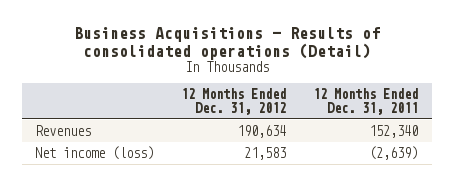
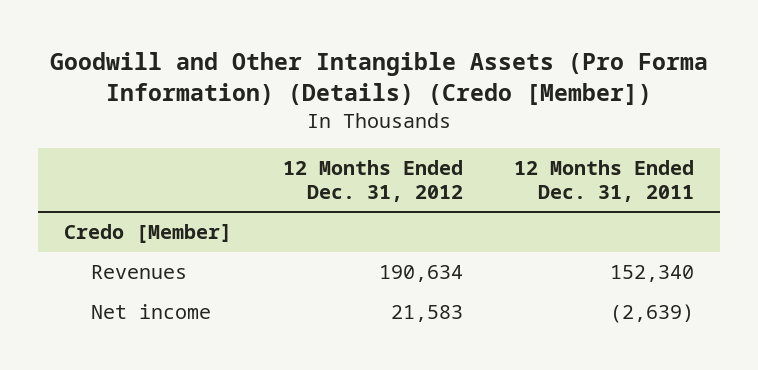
- Business Acquisitions - Results of consolidated operations (Detail)
+ Goodwill and Other Intangible Assets (Pro Forma Information) (Details) (Credo [Member])
+ Credo [Member]
- Net income (loss) | 21,583 | (2,639)
+ Net income | 21,583 | (2,639)

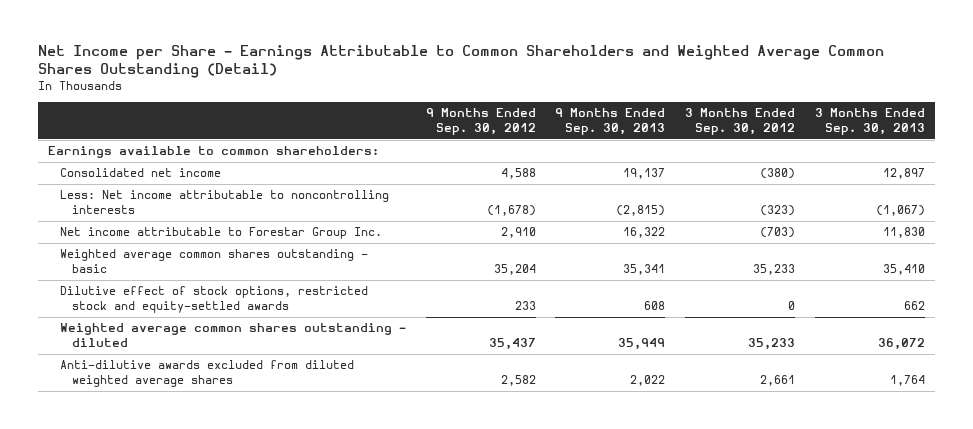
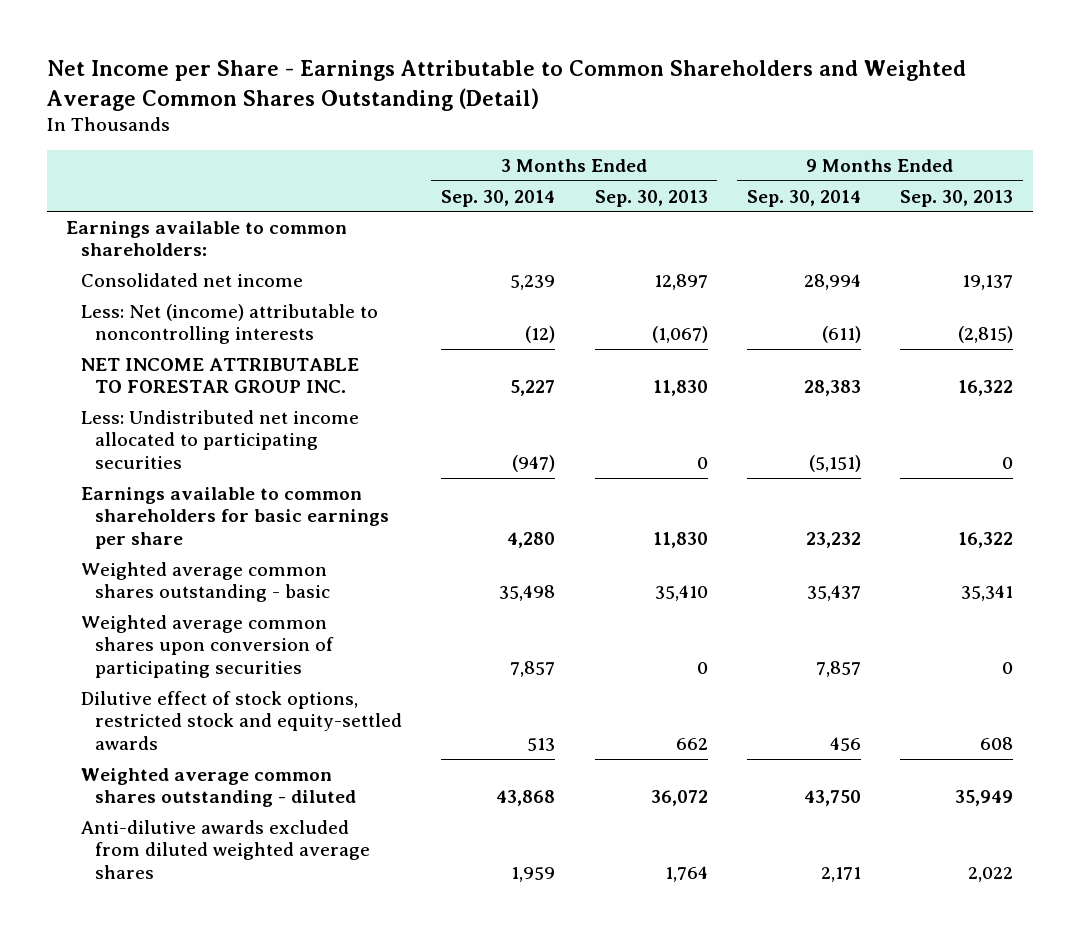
- | 9 Months Ended Sep. 30, 2012 | 9 Months Ended Sep. 30, 2013 | 3 Months Ended Sep. 30, 2012 | 3 Months Ended Sep. 30, 2013
+ | 3 Months Ended Sep. 30, 2014 | 3 Months Ended Sep. 30, 2013 | 9 Months Ended Sep. 30, 2014 | 9 Months Ended Sep. 30, 2013
- Less: Net income attributable to noncontrolling interests | (1,678) | (2,815) | (323) | (1,067)
- Net income attributable to Forestar Group Inc. | 2,910 | 16,322 | (703) | 11,830
+ Less: Net (income) attributable to noncontrolling interests | (12) | (1,067) | (611) | (2,815)
+ NET INCOME ATTRIBUTABLE TO FORESTAR GROUP INC. | 5,227 | 11,830 | 28,383 | 16,322
+ Less: Undistributed net income allocated to participating securities | (947) | 0 | (5,151) | 0
+ Earnings available to common shareholders for basic earnings per share | 4,280 | 11,830 | 23,232 | 16,322
+ Weighted average common shares upon conversion of participating securities | 7,857 | 0 | 7,857 | 0

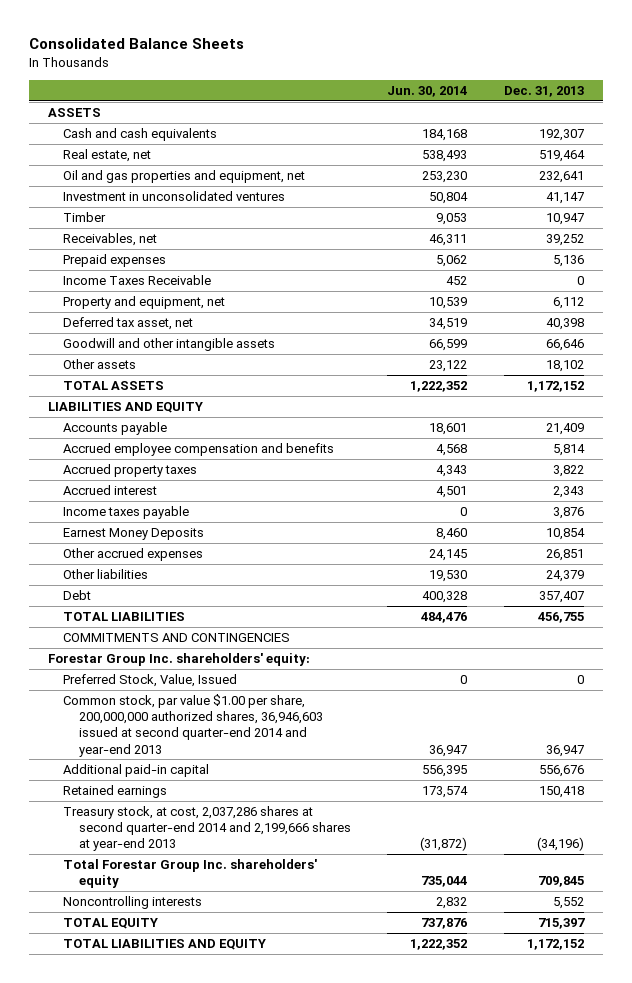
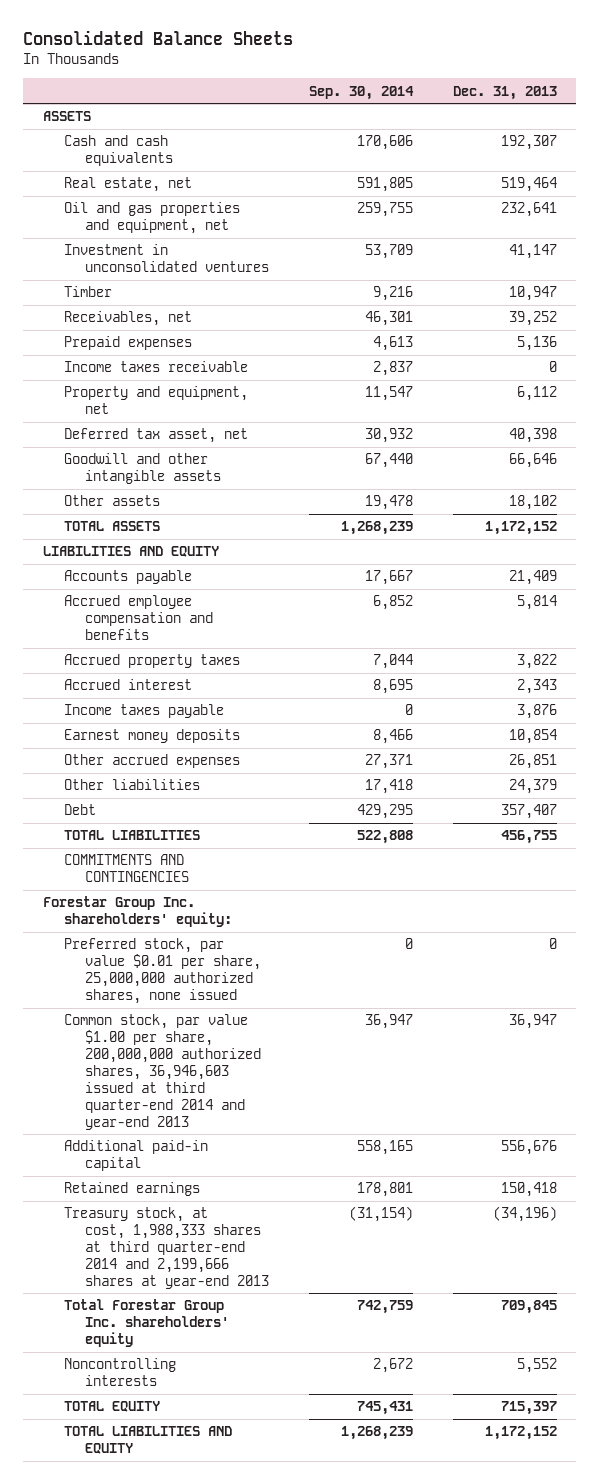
- | Jun. 30, 2014 | Dec. 31, 2013
+ | Sep. 30, 2014 | Dec. 31, 2013
- Income Taxes Receivable | 452 | 0
+ Income taxes receivable | 2,837 | 0
- Earnest Money Deposits | 8,460 | 10,854
+ Earnest money deposits | 8,466 | 10,854
- Preferred Stock, Value, Issued | 0 | 0
- Common stock, par value $1.00 per share, 200,000,000 authorized shares, 36,946,603 issued at second quarter-end 2014 and year-end 2013 | 36,947 | 36,947
+ Preferred stock, par value $0.01 per share, 25,000,000 authorized shares, none issued | 0 | 0
+ Common stock, par value $1.00 per share, 200,000,000 authorized shares, 36,946,603 issued at third quarter-end 2014 and year-end 2013 | 36,947 | 36,947
- Treasury stock, at cost, 2,037,286 shares at second quarter-end 2014 and 2,199,666 shares at year-end 2013 | (31,872) | (34,196)
+ Treasury stock, at cost, 1,988,333 shares at third quarter-end 2014 and 2,199,666 shares at year-end 2013 | (31,154) | (34,196)

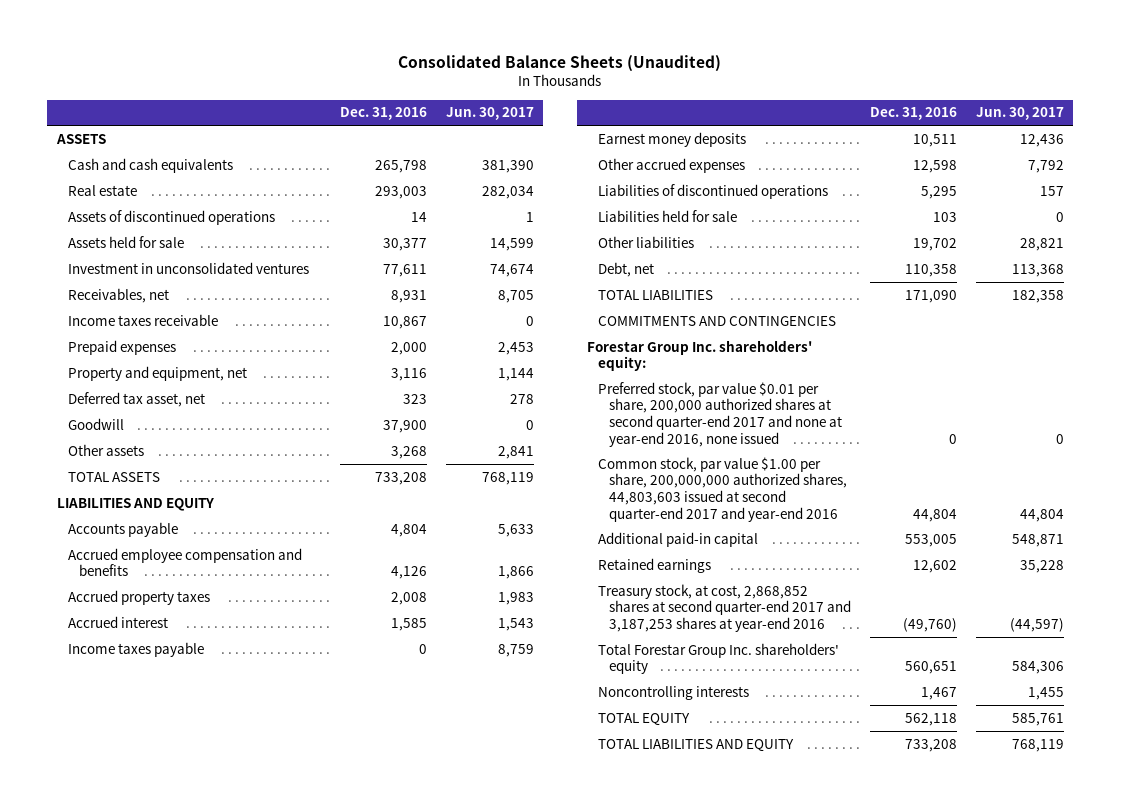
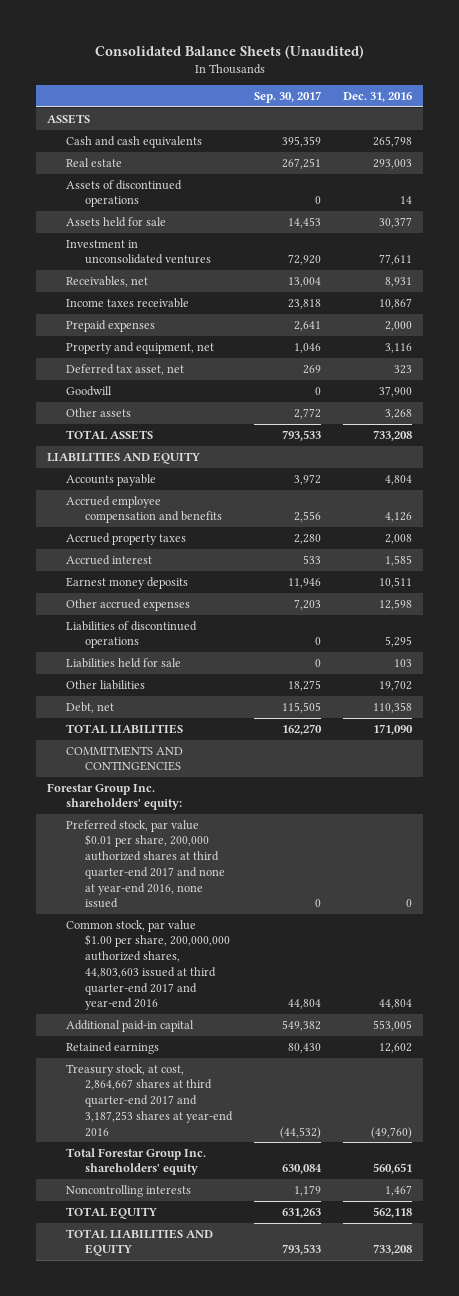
- | Dec. 31, 2016 | Jun. 30, 2017
+ | Sep. 30, 2017 | Dec. 31, 2016
- Income taxes payable | 0 | 8,759
- Preferred stock, par value $0.01 per share, 200,000 authorized shares at second quarter-end 2017 and none at year-end 2016, none issued | 0 | 0
- Common stock, par value $1.00 per share, 200,000,000 authorized shares, 44,803,603 issued at second quarter-end 2017 and year-end 2016 | 44,804 | 44,804
+ Preferred stock, par value $0.01 per share, 200,000 authorized shares at third quarter-end 2017 and none at year-end 2016, none issued | 0 | 0
+ Common stock, par value $1.00 per share, 200,000,000 authorized shares, 44,803,603 issued at third quarter-end 2017 and year-end 2016 | 44,804 | 44,804
- Treasury stock, at cost, 2,868,852 shares at second quarter-end 2017 and 3,187,253 shares at year-end 2016 | (49,760) | (44,597)
+ Treasury stock, at cost, 2,864,667 shares at third quarter-end 2017 and 3,187,253 shares at year-end 2016 | (44,532) | (49,760)

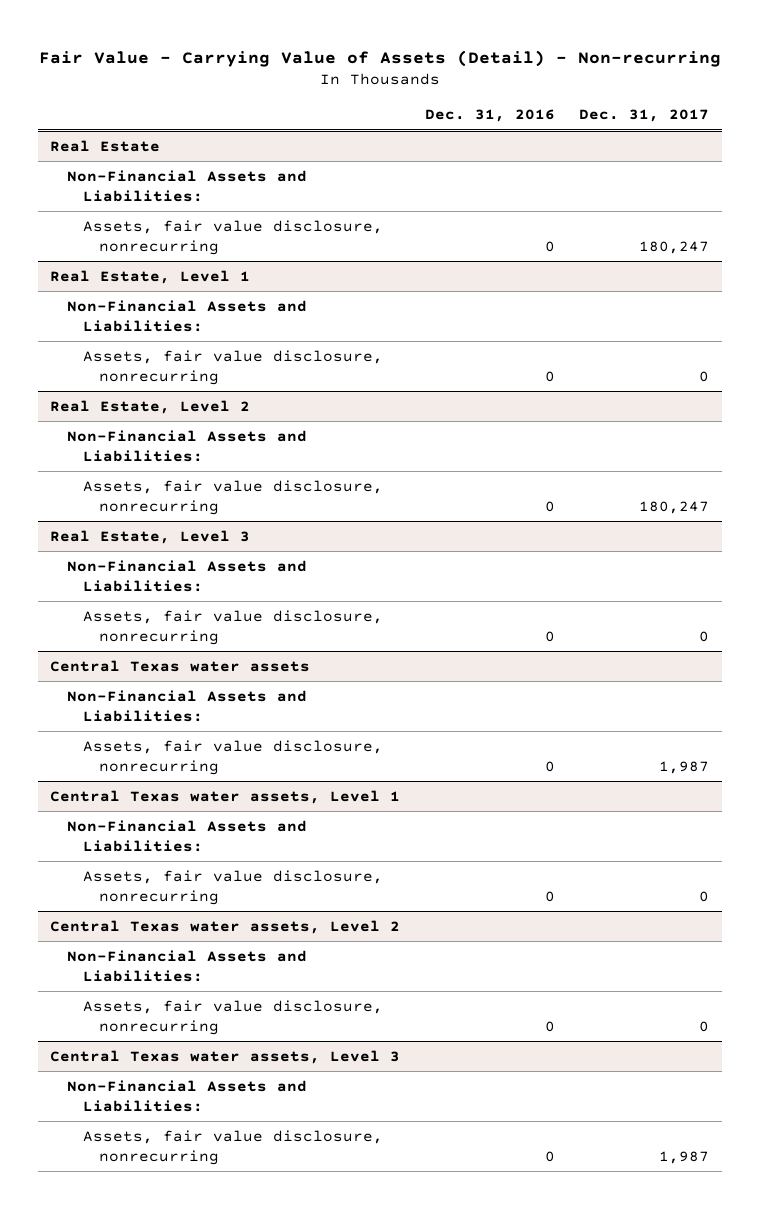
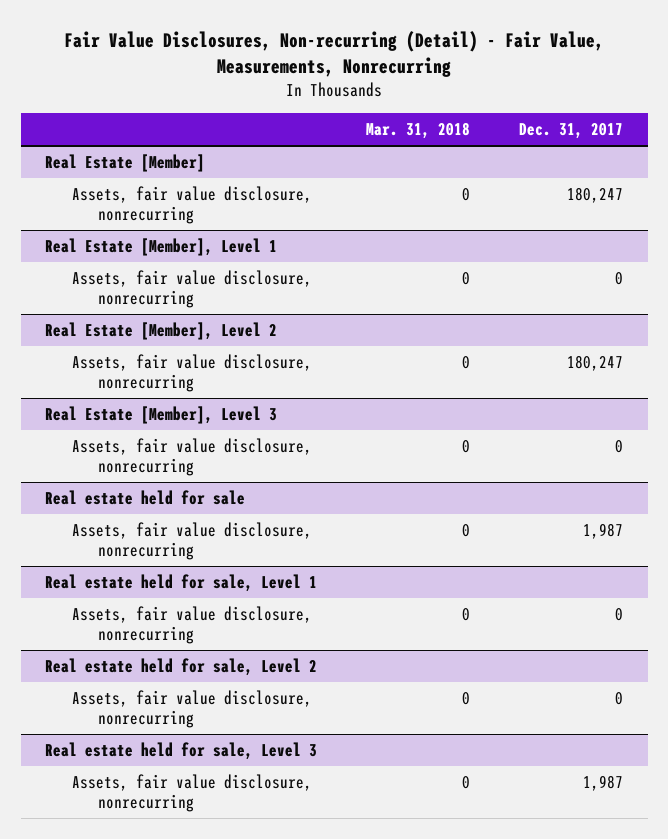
- Fair Value - Carrying Value of Assets (Detail) - Non-recurring
+ Fair Value Disclosures, Non-recurring (Detail) - Fair Value, Measurements, Nonrecurring
- | Dec. 31, 2016 | Dec. 31, 2017
+ | Mar. 31, 2018 | Dec. 31, 2017
- Real Estate
- Non-Financial Assets and Liabilities:
+ Real Estate [Member]
- Real Estate, Level 1
- Non-Financial Assets and Liabilities:
+ Real Estate [Member], Level 1
- Real Estate, Level 2
- Non-Financial Assets and Liabilities:
+ Real Estate [Member], Level 2
- Real Estate, Level 3
- Non-Financial Assets and Liabilities:
+ Real Estate [Member], Level 3
- Central Texas water assets
- Non-Financial Assets and Liabilities:
+ Real estate held for sale
- Central Texas water assets, Level 1
- Non-Financial Assets and Liabilities:
+ Real estate held for sale, Level 1
- Central Texas water assets, Level 2
- Non-Financial Assets and Liabilities:
+ Real estate held for sale, Level 2
- Central Texas water assets, Level 3
- Non-Financial Assets and Liabilities:
+ Real estate held for sale, Level 3

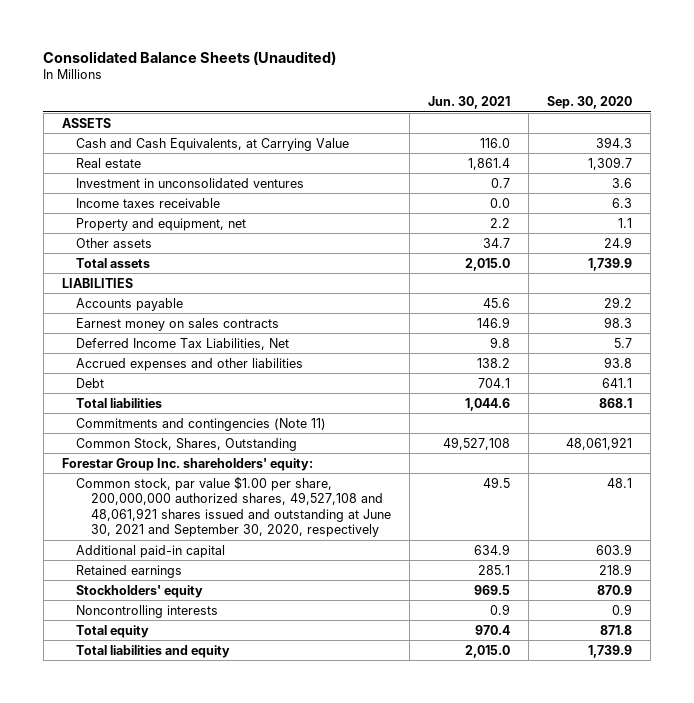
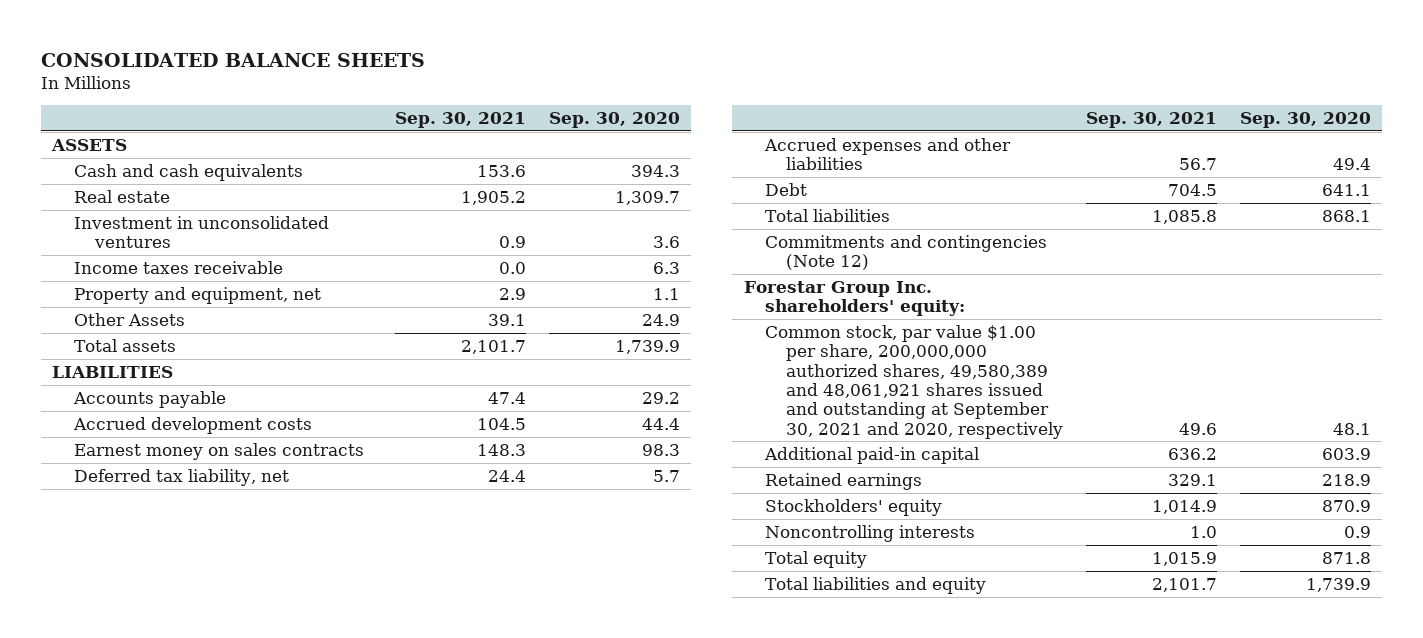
- Consolidated Balance Sheets (Unaudited)
+ CONSOLIDATED BALANCE SHEETS
- | Jun. 30, 2021 | Sep. 30, 2020
+ | Sep. 30, 2021 | Sep. 30, 2020
- Cash and Cash Equivalents, at Carrying Value | 116.0 | 394.3
+ Cash and cash equivalents | 153.6 | 394.3
- Other assets | 34.7 | 24.9
+ Other Assets | 39.1 | 24.9
+ Accrued development costs | 104.5 | 44.4
- Deferred Income Tax Liabilities, Net | 9.8 | 5.7
- Accrued expenses and other liabilities | 138.2 | 93.8
+ Deferred tax liability, net | 24.4 | 5.7
+ Accrued expenses and other liabilities | 56.7 | 49.4
- Commitments and contingencies (Note 11)
- Common Stock, Shares, Outstanding | 49,527,108 | 48,061,921
+ Commitments and contingencies (Note 12)
- Common stock, par value $1.00 per share, 200,000,000 authorized shares, 49,527,108 and 48,061,921 shares issued and outstanding at June 30, 2021 and September 30, 2020, respectively | 49.5 | 48.1
+ Common stock, par value $1.00 per share, 200,000,000 authorized shares, 49,580,389 and 48,061,921 shares issued and outstanding at September 30, 2021 and 2020, respectively | 49.6 | 48.1

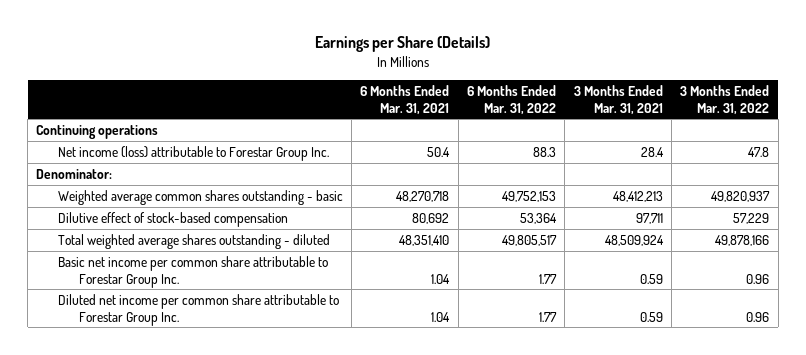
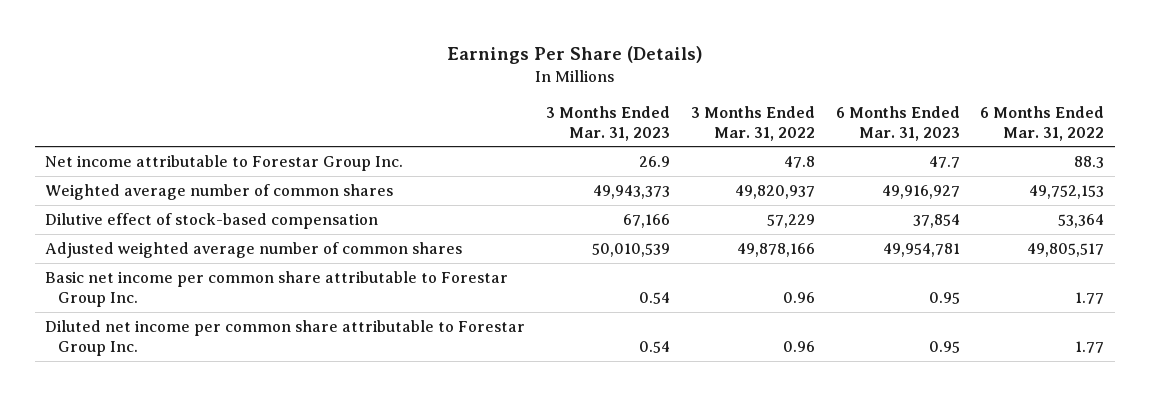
- Earnings per Share (Details)
+ Earnings Per Share (Details)
- | 6 Months Ended Mar. 31, 2021 | 6 Months Ended Mar. 31, 2022 | 3 Months Ended Mar. 31, 2021 | 3 Months Ended Mar. 31, 2022
+ | 3 Months Ended Mar. 31, 2023 | 3 Months Ended Mar. 31, 2022 | 6 Months Ended Mar. 31, 2023 | 6 Months Ended Mar. 31, 2022
- Continuing operations
- Net income (loss) attributable to Forestar Group Inc. | 50.4 | 88.3 | 28.4 | 47.8
- Denominator:
- Weighted average common shares outstanding - basic | 48,270,718 | 49,752,153 | 48,412,213 | 49,820,937
+ Net income attributable to Forestar Group Inc. | 26.9 | 47.8 | 47.7 | 88.3
+ Weighted average number of common shares | 49,943,373 | 49,820,937 | 49,916,927 | 49,752,153
- Total weighted average shares outstanding - diluted | 48,351,410 | 49,805,517 | 48,509,924 | 49,878,166
+ Adjusted weighted average number of common shares | 50,010,539 | 49,878,166 | 49,954,781 | 49,805,517

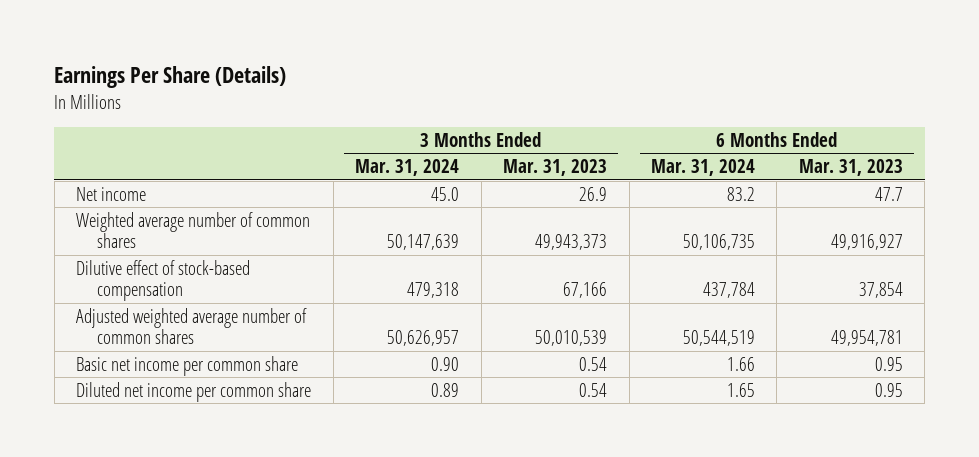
- | 3 Months Ended Mar. 31, 2023 | 3 Months Ended Mar. 31, 2022 | 6 Months Ended Mar. 31, 2023 | 6 Months Ended Mar. 31, 2022
+ | 3 Months Ended Mar. 31, 2024 | 3 Months Ended Mar. 31, 2023 | 6 Months Ended Mar. 31, 2024 | 6 Months Ended Mar. 31, 2023
- Net income attributable to Forestar Group Inc. | 26.9 | 47.8 | 47.7 | 88.3
+ Net income | 45.0 | 26.9 | 83.2 | 47.7
- Basic net income per common share attributable to Forestar Group Inc. | 0.54 | 0.96 | 0.95 | 1.77
- Diluted net income per common share attributable to Forestar Group Inc. | 0.54 | 0.96 | 0.95 | 1.77
+ Basic net income per common share | 0.90 | 0.54 | 1.66 | 0.95
+ Diluted net income per common share | 0.89 | 0.54 | 1.65 | 0.95

